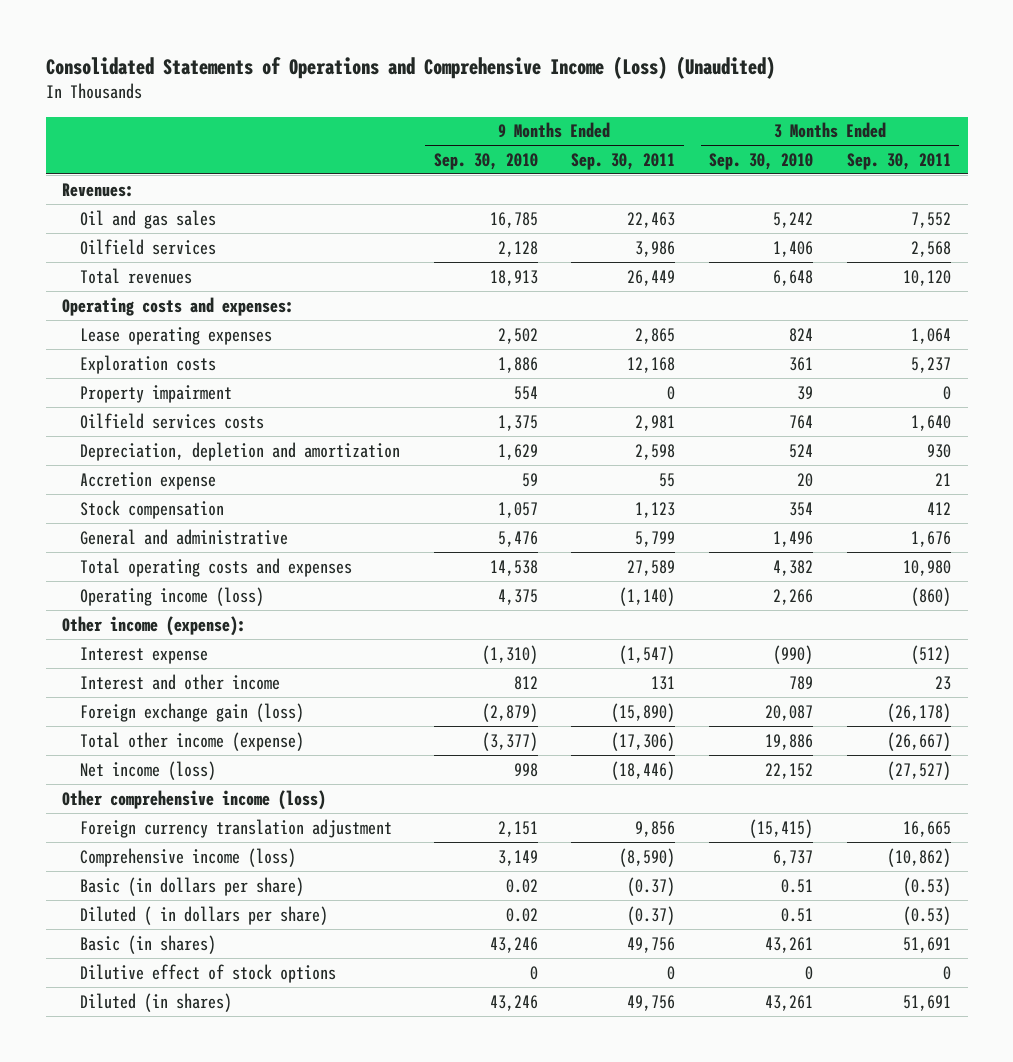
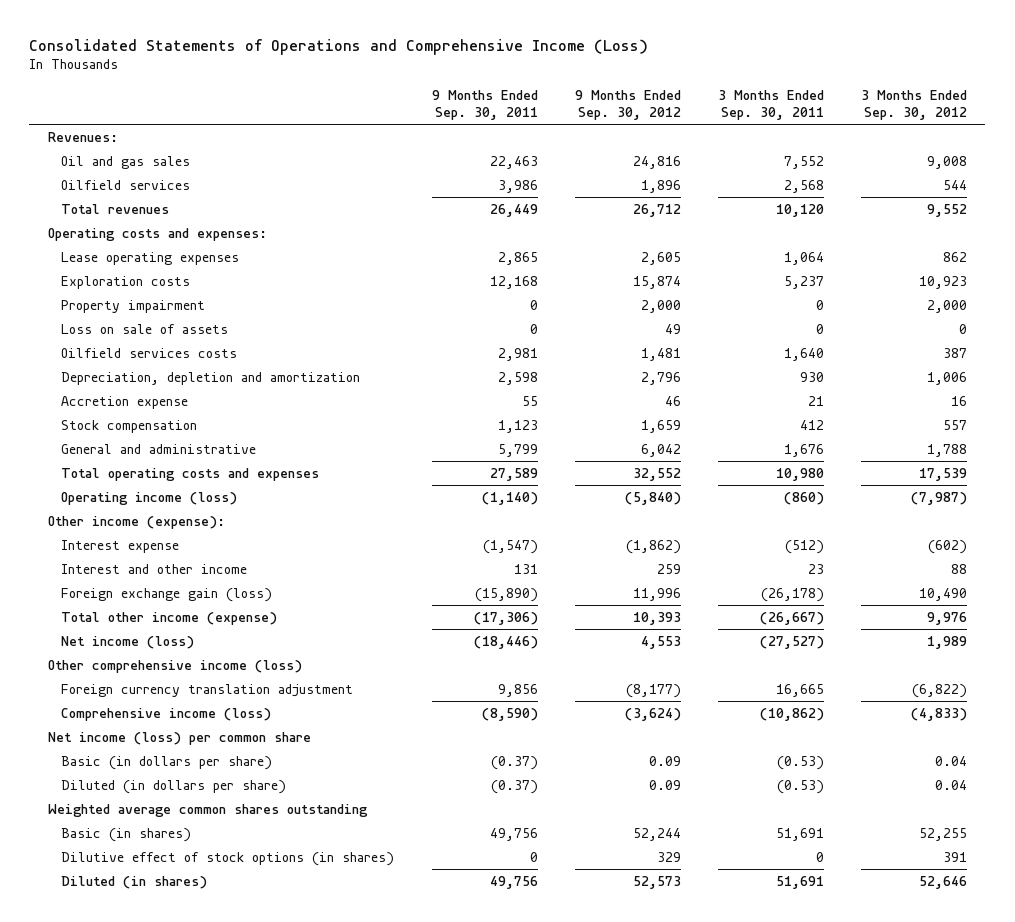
- Consolidated Statements of Operations and Comprehensive Income (Loss) (Unaudited)
+ Consolidated Statements of Operations and Comprehensive Income (Loss)
- | 9 Months Ended Sep. 30, 2010 | 9 Months Ended Sep. 30, 2011 | 3 Months Ended Sep. 30, 2010 | 3 Months Ended Sep. 30, 2011
+ | 9 Months Ended Sep. 30, 2011 | 9 Months Ended Sep. 30, 2012 | 3 Months Ended Sep. 30, 2011 | 3 Months Ended Sep. 30, 2012
+ Loss on sale of assets | 0 | 49 | 0 | 0
+ Net income (loss) per common share
- Diluted ( in dollars per share) | 0.02 | (0.37) | 0.51 | (0.53)
+ Diluted (in dollars per share) | (0.37) | 0.09 | (0.53) | 0.04
+ Weighted average common shares outstanding
- Dilutive effect of stock options | 0 | 0 | 0 | 0
+ Dilutive effect of stock options (in shares) | 0 | 329 | 0 | 391

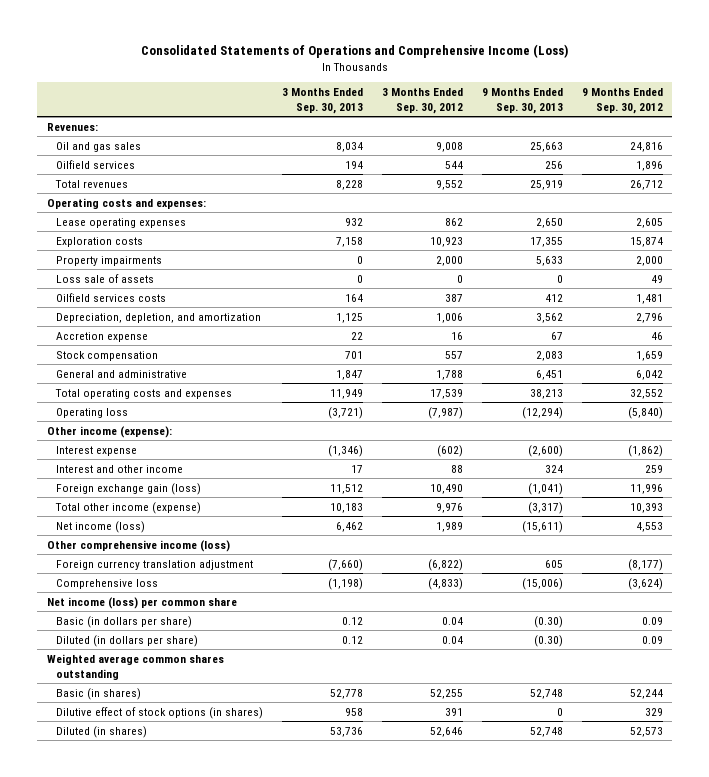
- | 9 Months Ended Sep. 30, 2011 | 9 Months Ended Sep. 30, 2012 | 3 Months Ended Sep. 30, 2011 | 3 Months Ended Sep. 30, 2012
+ | 3 Months Ended Sep. 30, 2013 | 3 Months Ended Sep. 30, 2012 | 9 Months Ended Sep. 30, 2013 | 9 Months Ended Sep. 30, 2012
- Property impairment | 0 | 2,000 | 0 | 2,000
- Loss on sale of assets | 0 | 49 | 0 | 0
+ Property impairments | 0 | 2,000 | 5,633 | 2,000
+ Loss sale of assets | 0 | 0 | 0 | 49
- Depreciation, depletion and amortization | 2,598 | 2,796 | 930 | 1,006
+ Depreciation, depletion, and amortization | 1,125 | 1,006 | 3,562 | 2,796
- Operating income (loss) | (1,140) | (5,840) | (860) | (7,987)
+ Operating loss | (3,721) | (7,987) | (12,294) | (5,840)
- Comprehensive income (loss) | (8,590) | (3,624) | (10,862) | (4,833)
+ Comprehensive loss | (1,198) | (4,833) | (15,006) | (3,624)

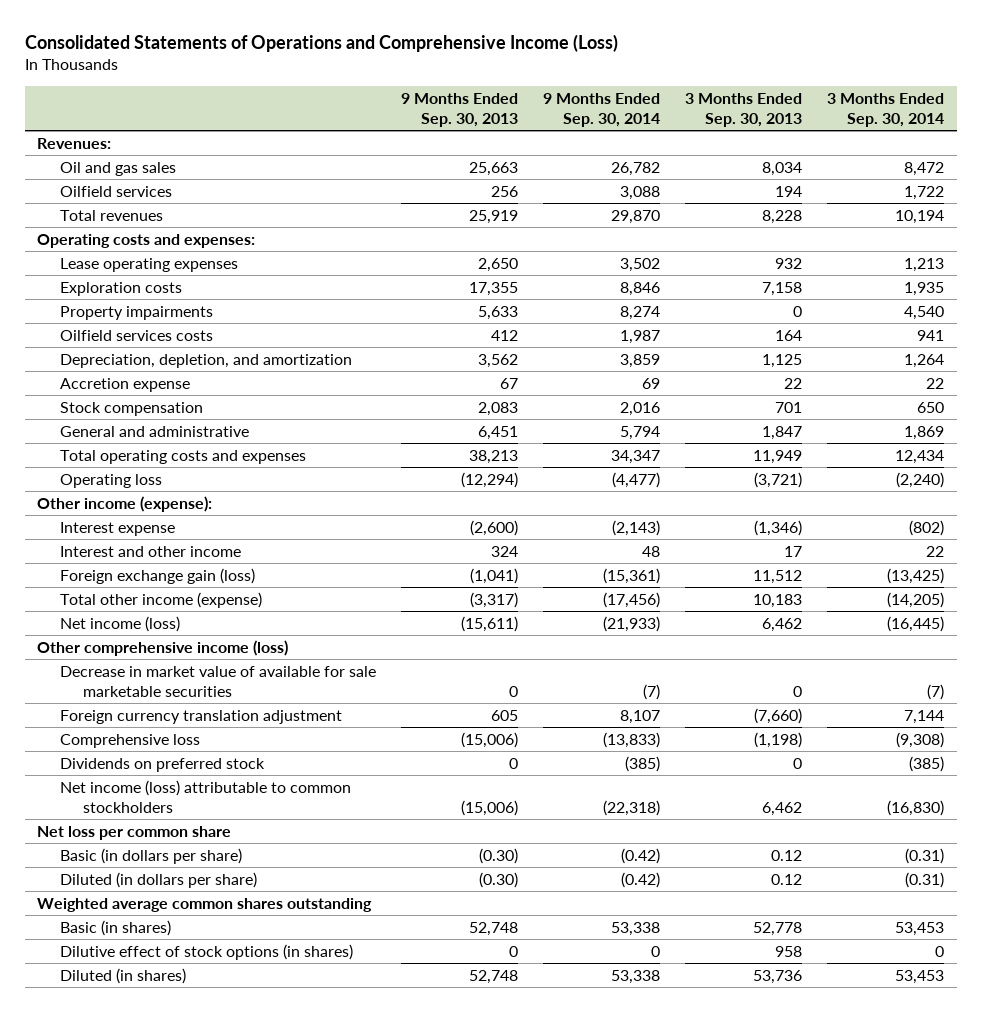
- | 3 Months Ended Sep. 30, 2013 | 3 Months Ended Sep. 30, 2012 | 9 Months Ended Sep. 30, 2013 | 9 Months Ended Sep. 30, 2012
+ | 9 Months Ended Sep. 30, 2013 | 9 Months Ended Sep. 30, 2014 | 3 Months Ended Sep. 30, 2013 | 3 Months Ended Sep. 30, 2014
- Loss sale of assets | 0 | 0 | 0 | 49
+ Decrease in market value of available for sale marketable securities | 0 | (7) | 0 | (7)
- Net income (loss) per common share
+ Dividends on preferred stock | 0 | (385) | 0 | (385)
+ Net income (loss) attributable to common stockholders | (15,006) | (22,318) | 6,462 | (16,830)
+ Net loss per common share

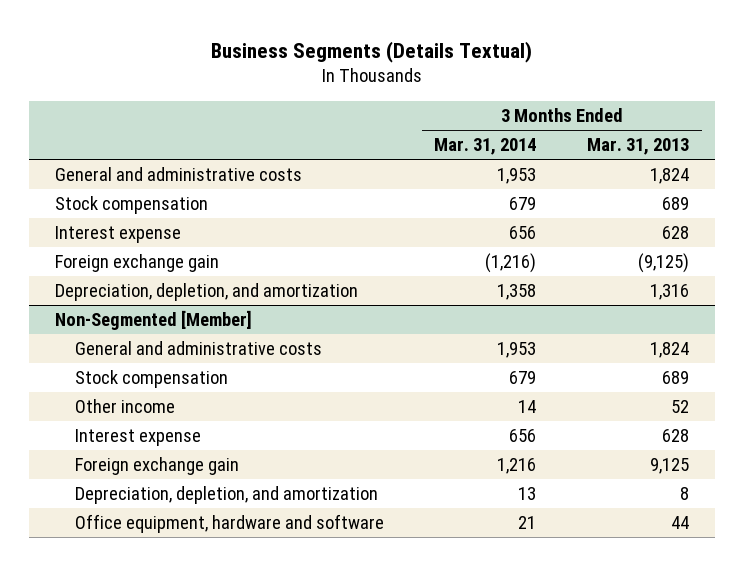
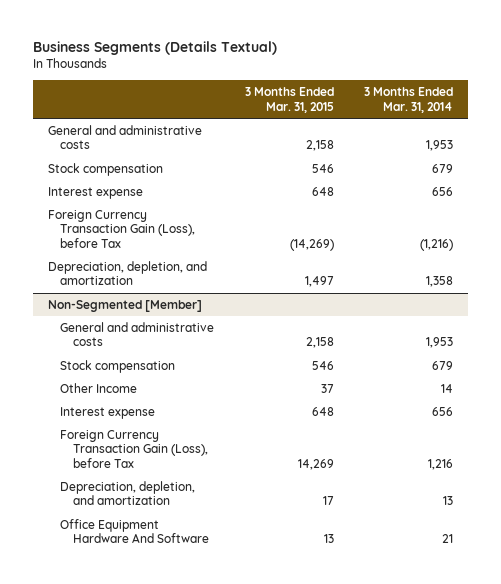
- | 3 Months Ended Mar. 31, 2014 | 3 Months Ended Mar. 31, 2013
+ | 3 Months Ended Mar. 31, 2015 | 3 Months Ended Mar. 31, 2014
- Foreign exchange gain | (1,216) | (9,125)
+ Foreign Currency Transaction Gain (Loss), before Tax | (14,269) | (1,216)
@ Non-Segmented [Member]
- Other income | 14 | 52
+ Other Income | 37 | 14
- Foreign exchange gain | 1,216 | 9,125
+ Foreign Currency Transaction Gain (Loss), before Tax | 14,269 | 1,216
- Office equipment, hardware and software | 21 | 44
+ Office Equipment Hardware And Software | 13 | 21

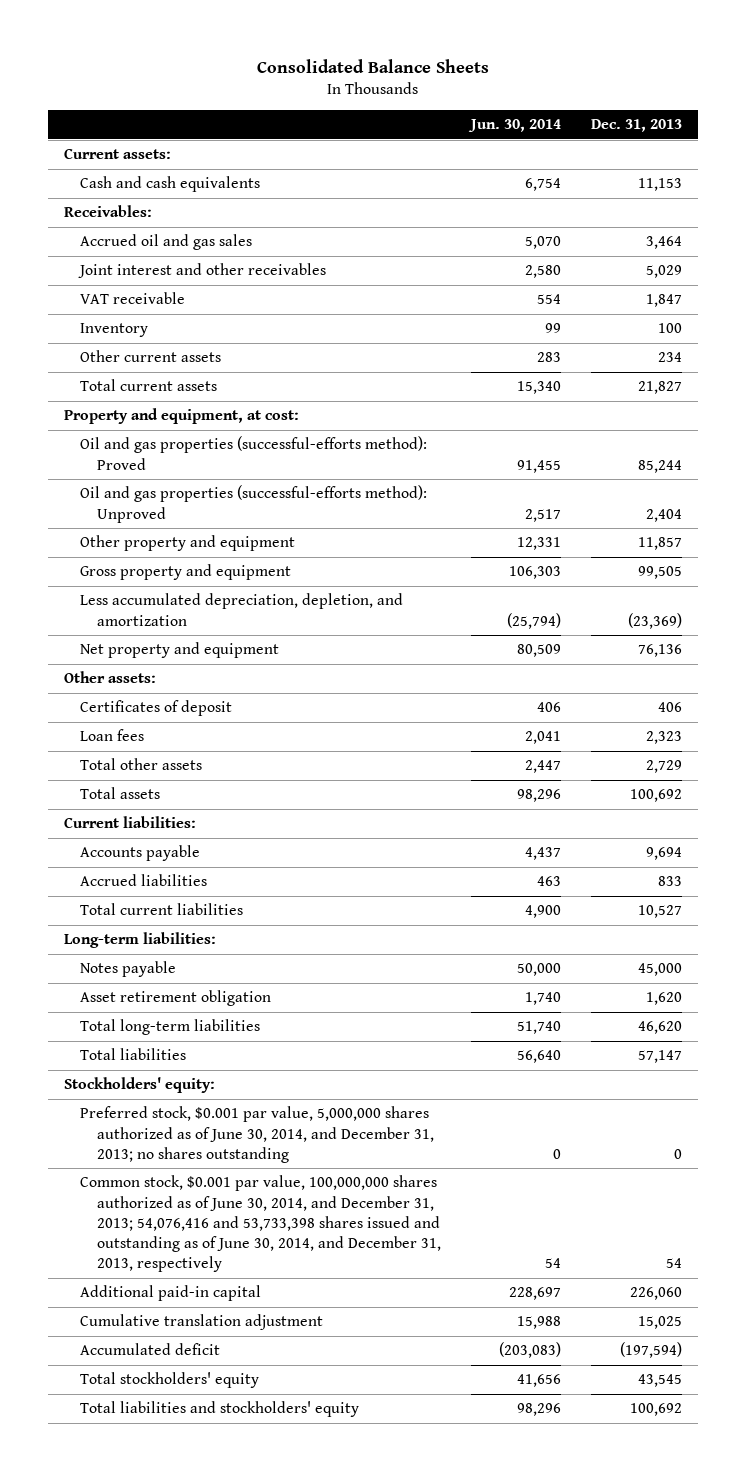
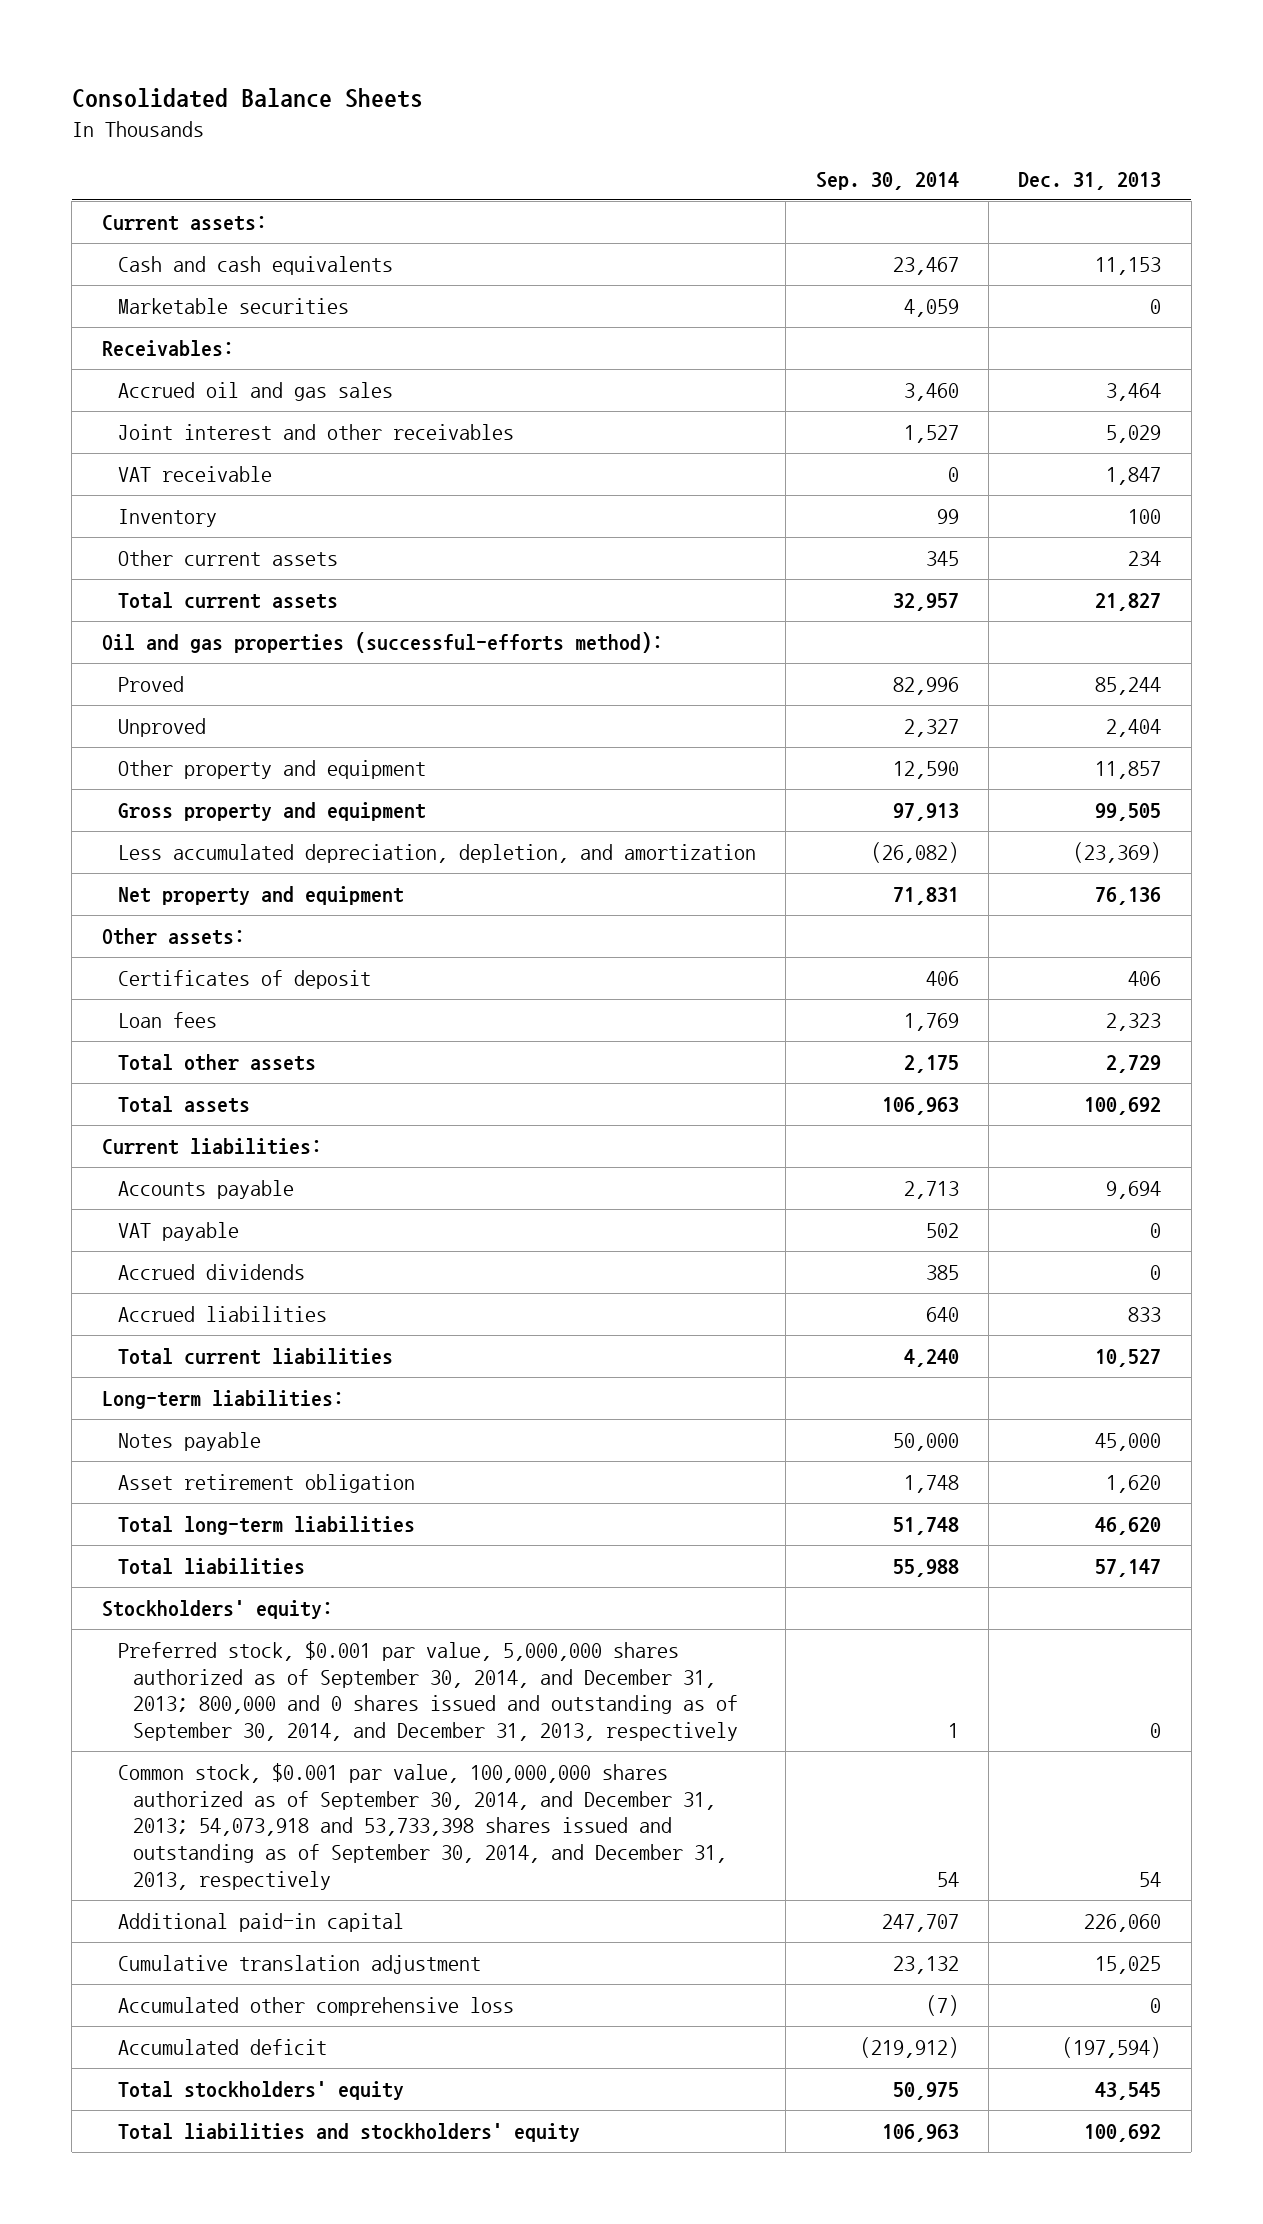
- | Jun. 30, 2014 | Dec. 31, 2013
+ | Sep. 30, 2014 | Dec. 31, 2013
+ Marketable securities | 4,059 | 0
- Property and equipment, at cost:
- Oil and gas properties (successful-efforts method): Proved | 91,455 | 85,244
- Oil and gas properties (successful-efforts method): Unproved | 2,517 | 2,404
+ Oil and gas properties (successful-efforts method):
+ Proved | 82,996 | 85,244
+ Unproved | 2,327 | 2,404
+ VAT payable | 502 | 0
+ Accrued dividends | 385 | 0
- Preferred stock, $0.001 par value, 5,000,000 shares authorized as of June 30, 2014, and December 31, 2013; no shares outstanding | 0 | 0
- Common stock, $0.001 par value, 100,000,000 shares authorized as of June 30, 2014, and December 31, 2013; 54,076,416 and 53,733,398 shares issued and outstanding as of June 30, 2014, and December 31, 2013, respectively | 54 | 54
+ Preferred stock, $0.001 par value, 5,000,000 shares authorized as of September 30, 2014, and December 31, 2013; 800,000 and 0 shares issued and outstanding as of September 30, 2014, and December 31, 2013, respectively | 1 | 0
+ Common stock, $0.001 par value, 100,000,000 shares authorized as of September 30, 2014, and December 31, 2013; 54,073,918 and 53,733,398 shares issued and outstanding as of September 30, 2014, and December 31, 2013, respectively | 54 | 54
+ Accumulated other comprehensive loss | (7) | 0

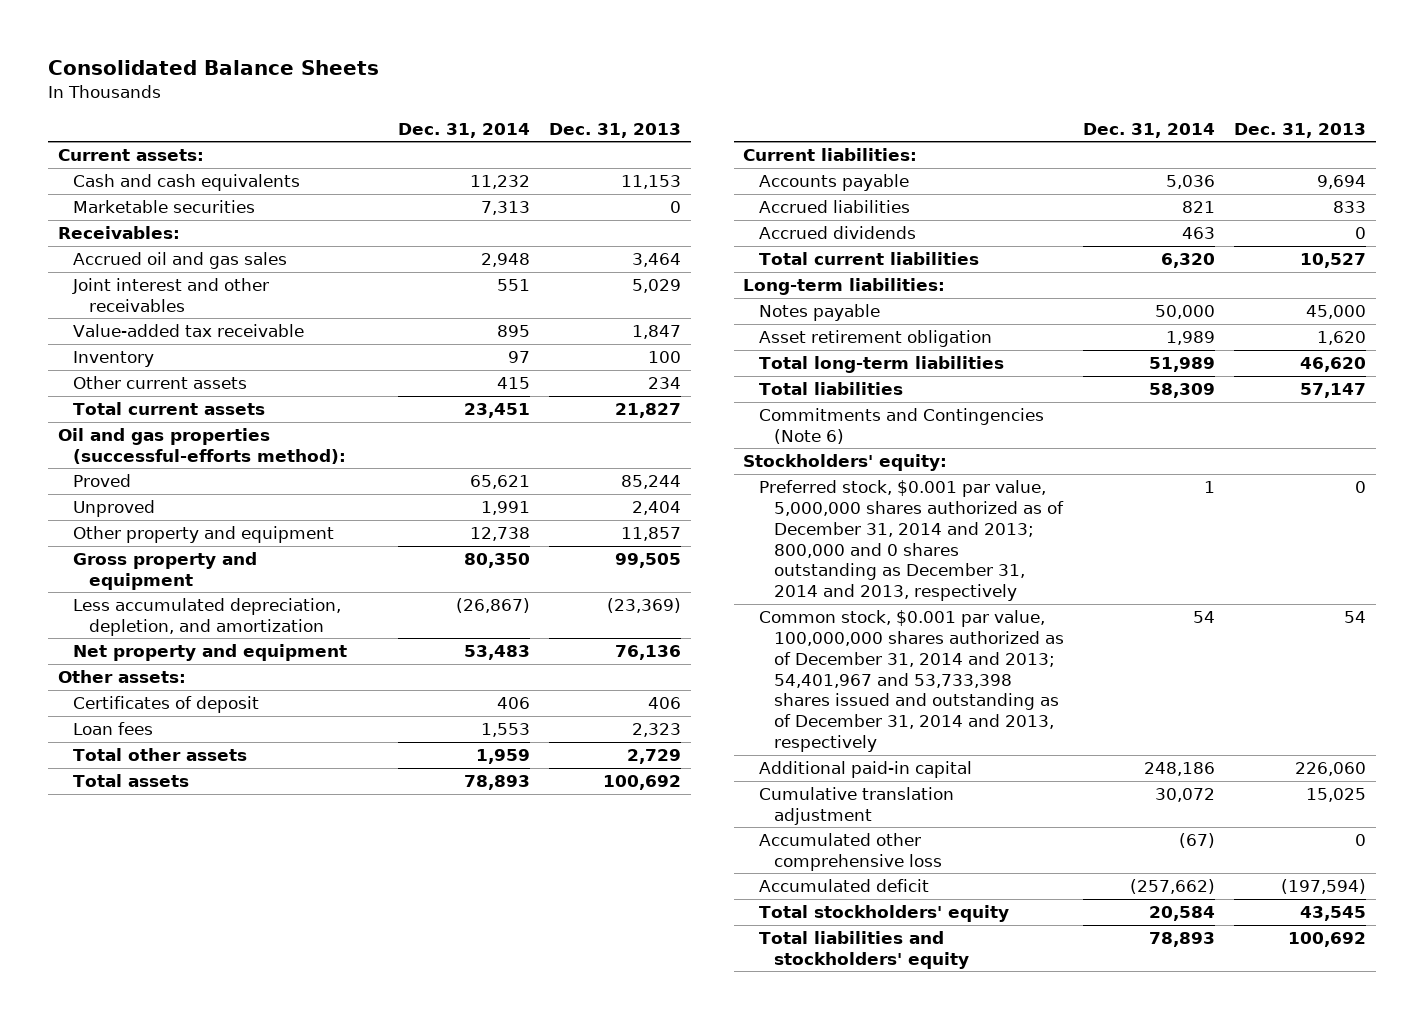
- | Sep. 30, 2014 | Dec. 31, 2013
+ | Dec. 31, 2014 | Dec. 31, 2013
- VAT receivable | 0 | 1,847
+ Value-added tax receivable | 895 | 1,847
- VAT payable | 502 | 0
moved down: Accrued dividends | 463 | 0
+ Commitments and Contingencies (Note 6)
- Preferred stock, $0.001 par value, 5,000,000 shares authorized as of September 30, 2014, and December 31, 2013; 800,000 and 0 shares issued and outstanding as of September 30, 2014, and December 31, 2013, respectively | 1 | 0
- Common stock, $0.001 par value, 100,000,000 shares authorized as of September 30, 2014, and December 31, 2013; 54,073,918 and 53,733,398 shares issued and outstanding as of September 30, 2014, and December 31, 2013, respectively | 54 | 54
+ Preferred stock, $0.001 par value, 5,000,000 shares authorized as of December 31, 2014 and 2013; 800,000 and 0 shares outstanding as December 31, 2014 and 2013, respectively | 1 | 0
+ Common stock, $0.001 par value, 100,000,000 shares authorized as of December 31, 2014 and 2013; 54,401,967 and 53,733,398 shares issued and outstanding as of December 31, 2014 and 2013, respectively | 54 | 54

